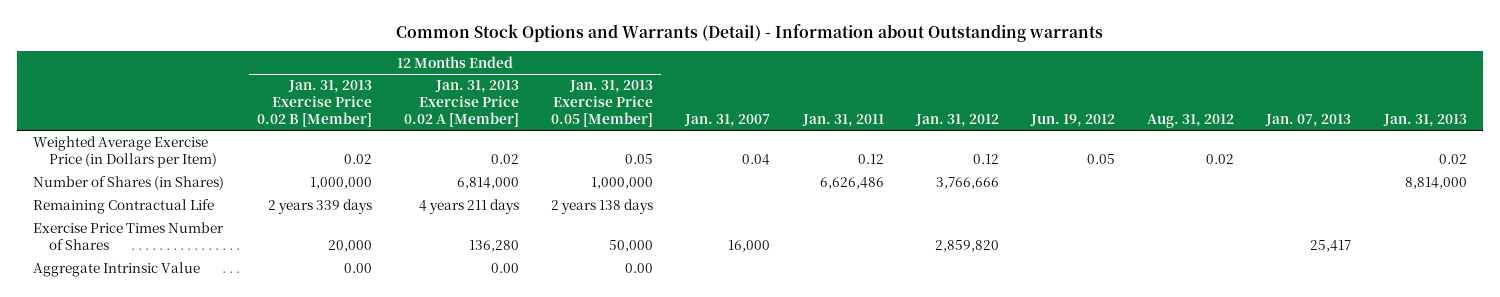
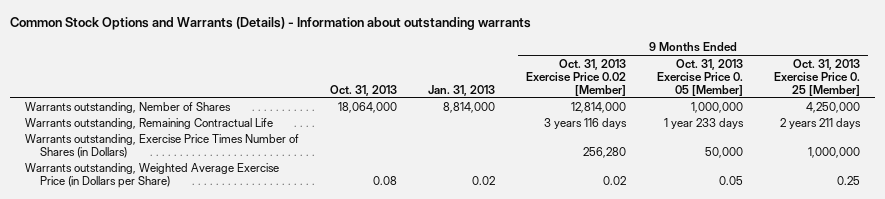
- Common Stock Options and Warrants (Detail) - Information about Outstanding warrants
+ Common Stock Options and Warrants (Details) - Information about outstanding warrants
- | 12 Months Ended Jan. 31, 2013 Exercise Price 0.02 B [Member] | 12 Months Ended Jan. 31, 2013 Exercise Price 0.02 A [Member] | 12 Months Ended Jan. 31, 2013 Exercise Price 0.05 [Member] | Jan. 31, 2007 | Jan. 31, 2011 | Jan. 31, 2012 | Jun. 19, 2012 | Aug. 31, 2012 | Jan. 07, 2013 | Jan. 31, 2013
+ | Oct. 31, 2013 | Jan. 31, 2013 | 9 Months Ended Oct. 31, 2013 Exercise Price 0.02 [Member] | 9 Months Ended Oct. 31, 2013 Exercise Price 0. 05 [Member] | 9 Months Ended Oct. 31, 2013 Exercise Price 0. 25 [Member]
- Weighted Average Exercise Price (in Dollars per Item) | 0.02 | 0.02 | 0.05 | 0.04 | 0.12 | 0.12 | 0.05 | 0.02 | | 0.02
- Number of Shares (in Shares) | 1,000,000 | 6,814,000 | 1,000,000 | | 6,626,486 | 3,766,666 | | | | 8,814,000
- Remaining Contractual Life | 2 years 339 days | 4 years 211 days | 2 years 138 days | | | | | | |
- Exercise Price Times Number of Shares | 20,000 | 136,280 | 50,000 | 16,000 | | 2,859,820 | | | 25,417 |
- Aggregate Intrinsic Value | 0.00 | 0.00 | 0.00 | | | | | | |
+ Warrants outstanding, Nember of Shares | 18,064,000 | 8,814,000 | 12,814,000 | 1,000,000 | 4,250,000
+ Warrants outstanding, Remaining Contractual Life | | | 3 years 116 days | 1 year 233 days | 2 years 211 days
+ Warrants outstanding, Exercise Price Times Number of Shares (in Dollars) | | | 256,280 | 50,000 | 1,000,000
+ Warrants outstanding, Weighted Average Exercise Price (in Dollars per Share) | 0.08 | 0.02 | 0.02 | 0.05 | 0.25

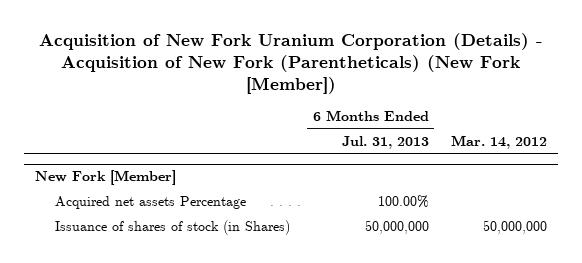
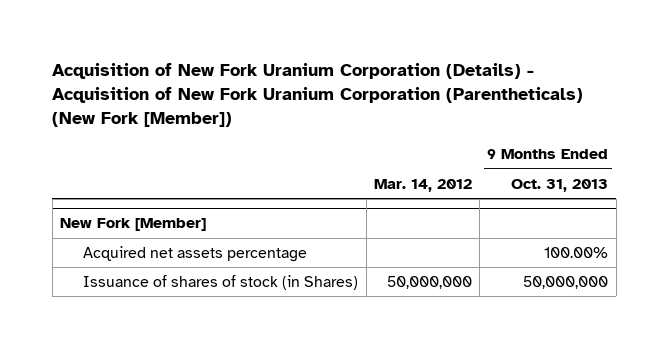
- Acquisition of New Fork Uranium Corporation (Details) - Acquisition of New Fork (Parentheticals) (New Fork [Member])
+ Acquisition of New Fork Uranium Corporation (Details) - Acquisition of New Fork Uranium Corporation (Parentheticals) (New Fork [Member])
- | 6 Months Ended Jul. 31, 2013 | Mar. 14, 2012
+ | Mar. 14, 2012 | 9 Months Ended Oct. 31, 2013
@ New Fork [Member]
- Acquired net assets Percentage | 100.00% |
+ Acquired net assets percentage | | 100.00%

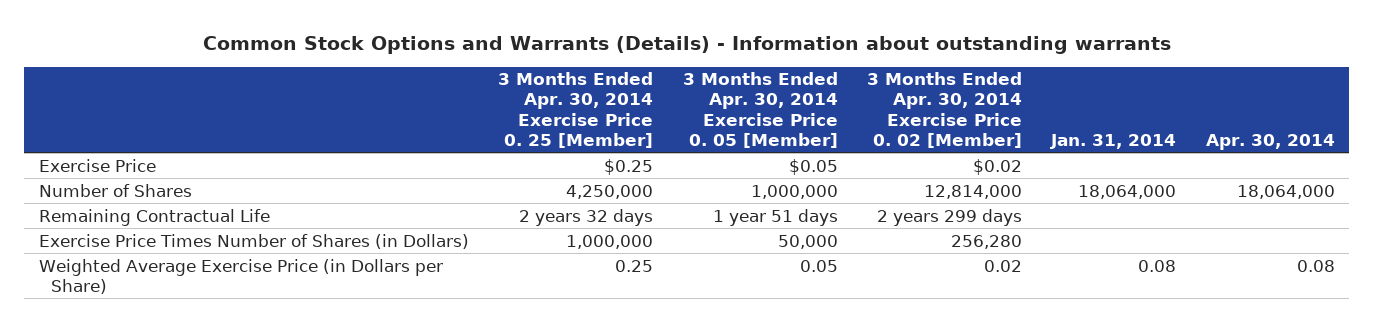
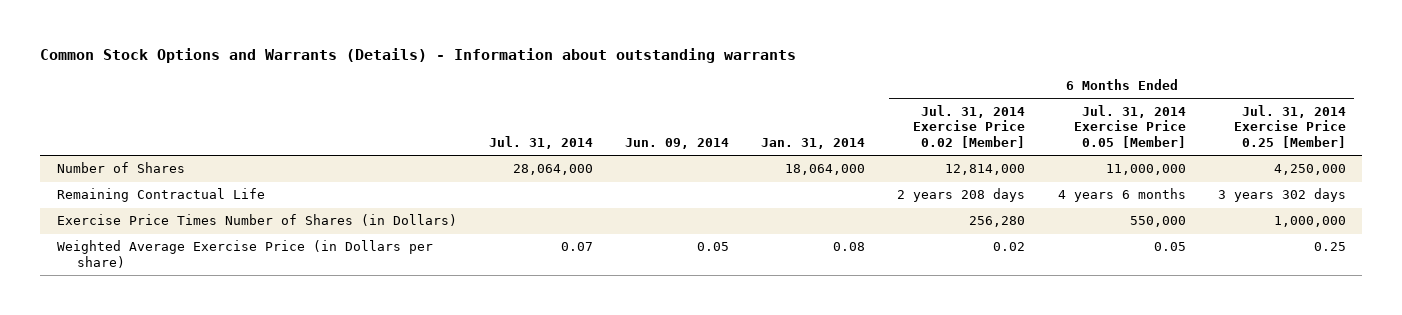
- | 3 Months Ended Apr. 30, 2014 Exercise Price 0. 25 [Member] | 3 Months Ended Apr. 30, 2014 Exercise Price 0. 05 [Member] | 3 Months Ended Apr. 30, 2014 Exercise Price 0. 02 [Member] | Jan. 31, 2014 | Apr. 30, 2014
+ | Jul. 31, 2014 | Jun. 09, 2014 | Jan. 31, 2014 | 6 Months Ended Jul. 31, 2014 Exercise Price 0.02 [Member] | 6 Months Ended Jul. 31, 2014 Exercise Price 0.05 [Member] | 6 Months Ended Jul. 31, 2014 Exercise Price 0.25 [Member]
- Exercise Price | $0.25 | $0.05 | $0.02 | |
- Weighted Average Exercise Price (in Dollars per Share) | 0.25 | 0.05 | 0.02 | 0.08 | 0.08
+ Weighted Average Exercise Price (in Dollars per share) | 0.07 | 0.05 | 0.08 | 0.02 | 0.05 | 0.25

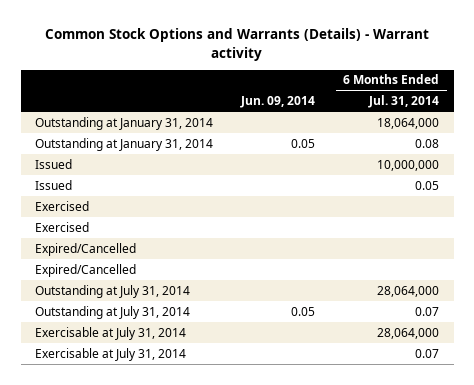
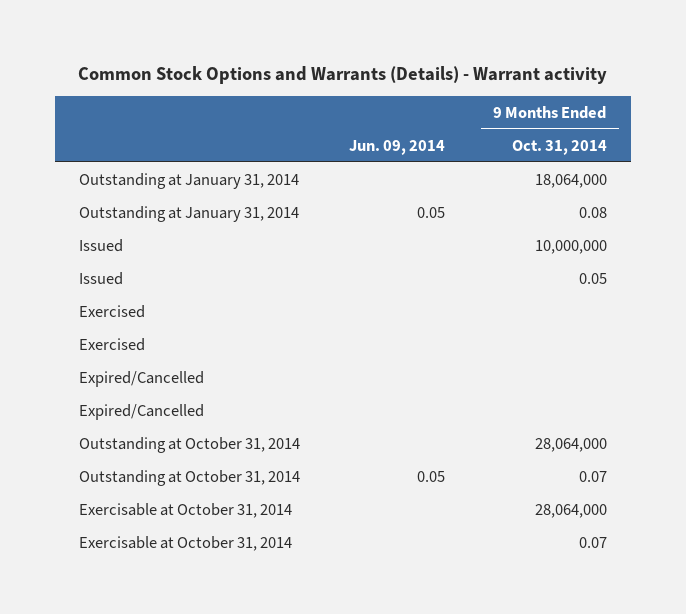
- | Jun. 09, 2014 | 6 Months Ended Jul. 31, 2014
+ | Jun. 09, 2014 | 9 Months Ended Oct. 31, 2014
- Outstanding at July 31, 2014 | | 28,064,000
- Outstanding at July 31, 2014 | 0.05 | 0.07
- Exercisable at July 31, 2014 | | 28,064,000
- Exercisable at July 31, 2014 | | 0.07
+ Outstanding at October 31, 2014 | | 28,064,000
+ Outstanding at October 31, 2014 | 0.05 | 0.07
+ Exercisable at October 31, 2014 | | 28,064,000
+ Exercisable at October 31, 2014 | | 0.07

